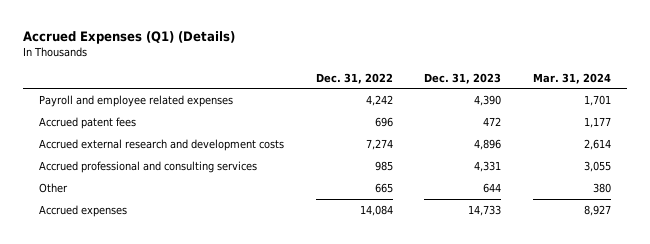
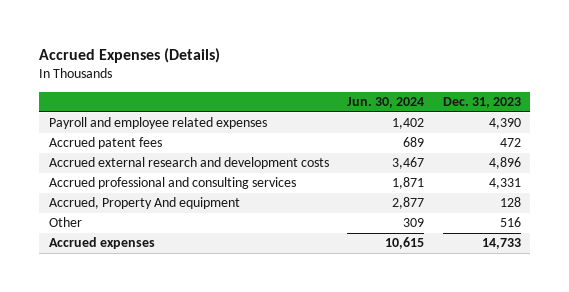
- Accrued Expenses (Q1) (Details)
+ Accrued Expenses (Details)
- | Dec. 31, 2022 | Dec. 31, 2023 | Mar. 31, 2024
+ | Jun. 30, 2024 | Dec. 31, 2023
- Other | 665 | 644 | 380
+ Accrued, Property And equipment | 2,877 | 128
+ Other | 309 | 516

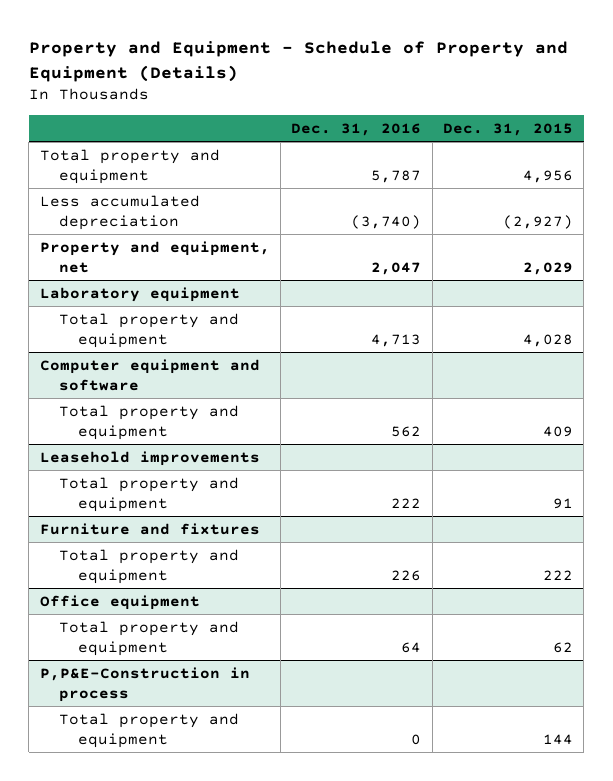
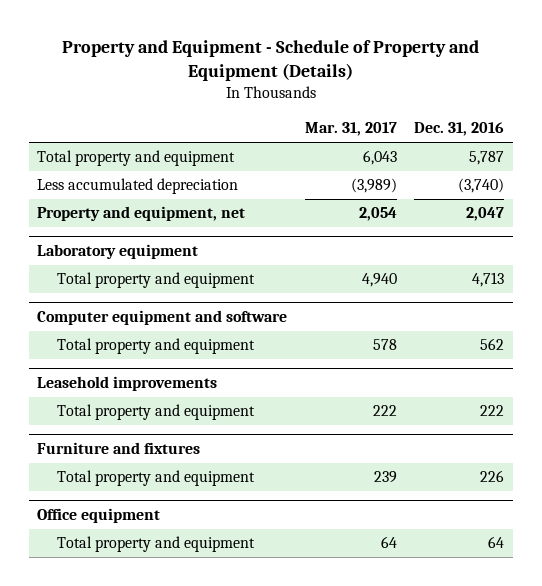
- | Dec. 31, 2016 | Dec. 31, 2015
+ | Mar. 31, 2017 | Dec. 31, 2016
- P,P&E-Construction in process
- Total property and equipment | 0 | 144

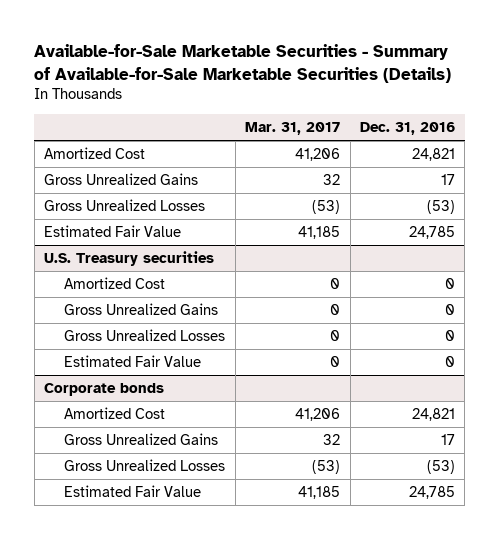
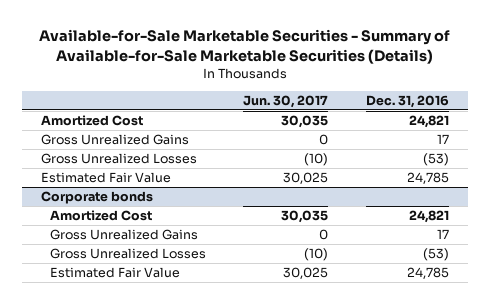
- | Mar. 31, 2017 | Dec. 31, 2016
+ | Jun. 30, 2017 | Dec. 31, 2016
- U.S. Treasury securities
- Amortized Cost | 0 | 0
- Gross Unrealized Gains | 0 | 0
- Gross Unrealized Losses | 0 | 0
- Estimated Fair Value | 0 | 0

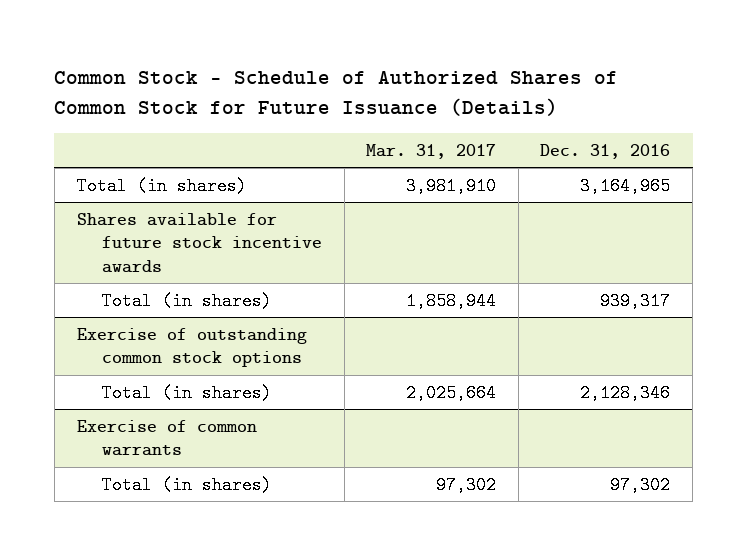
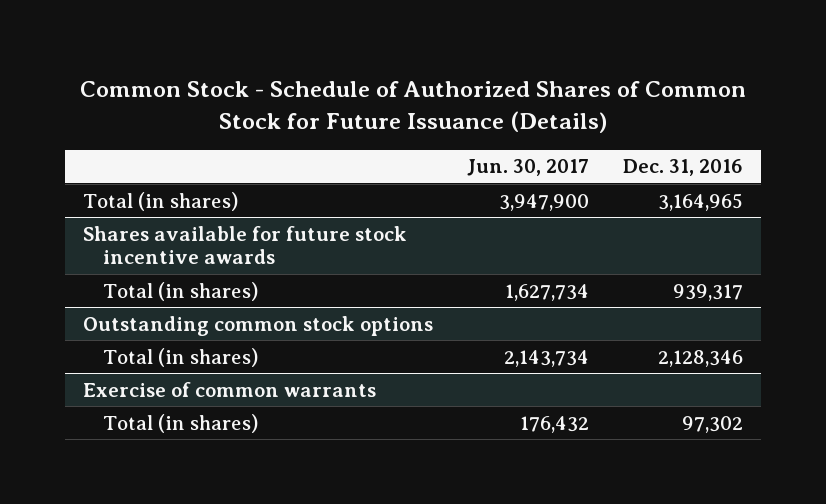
- | Mar. 31, 2017 | Dec. 31, 2016
+ | Jun. 30, 2017 | Dec. 31, 2016
- Exercise of outstanding common stock options
+ Outstanding common stock options

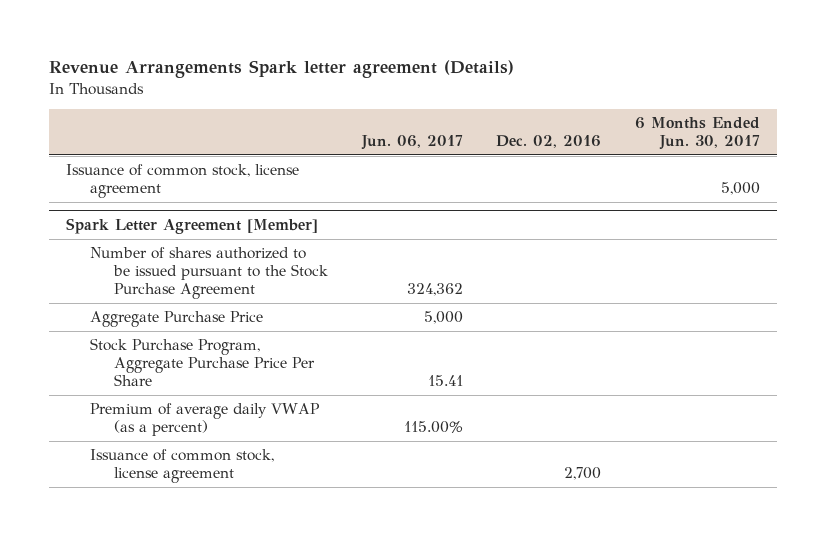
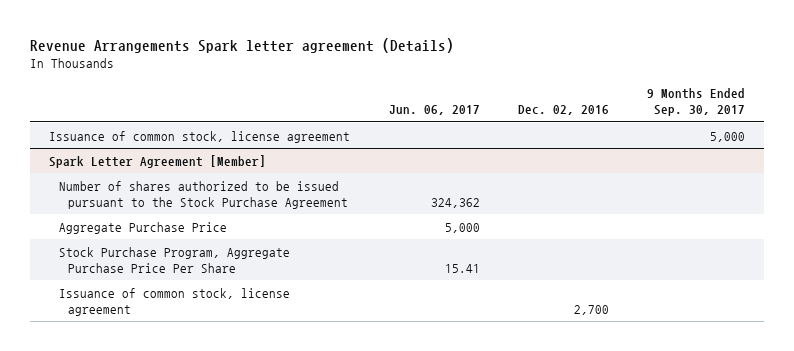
- | Jun. 06, 2017 | Dec. 02, 2016 | 6 Months Ended Jun. 30, 2017
+ | Jun. 06, 2017 | Dec. 02, 2016 | 9 Months Ended Sep. 30, 2017
@ Spark Letter Agreement [Member]
- Premium of average daily VWAP (as a percent) | 115.00% | |

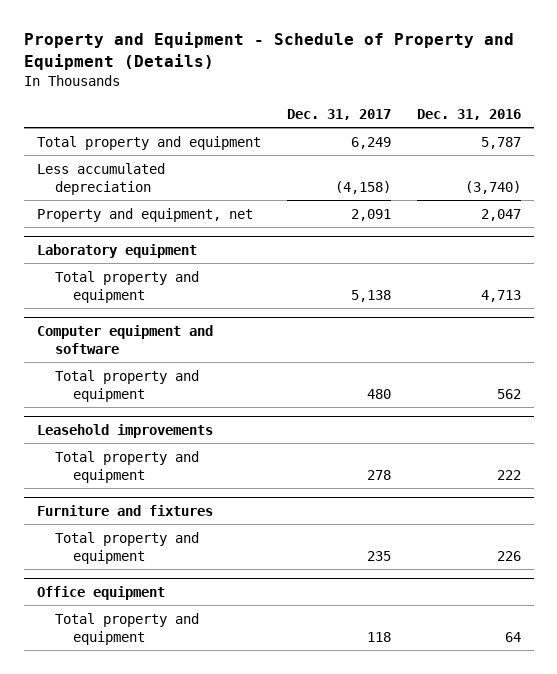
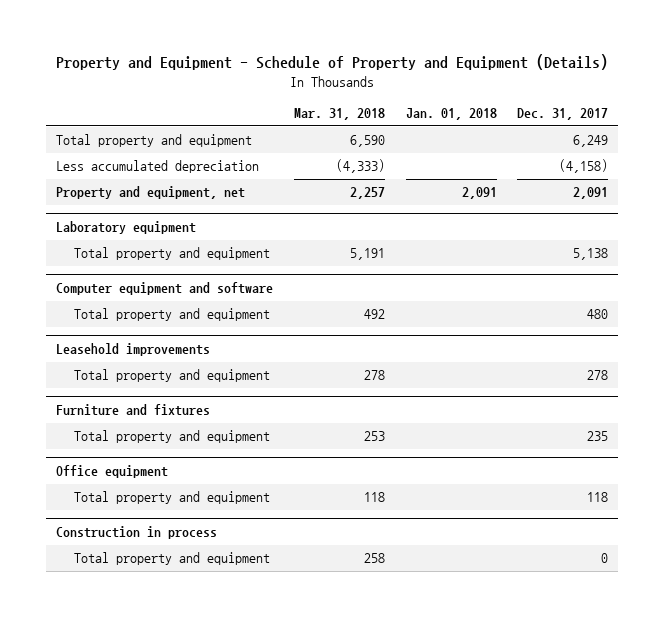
- | Dec. 31, 2017 | Dec. 31, 2016
+ | Mar. 31, 2018 | Jan. 01, 2018 | Dec. 31, 2017
+ Construction in process
+ Total property and equipment | 258 | | 0

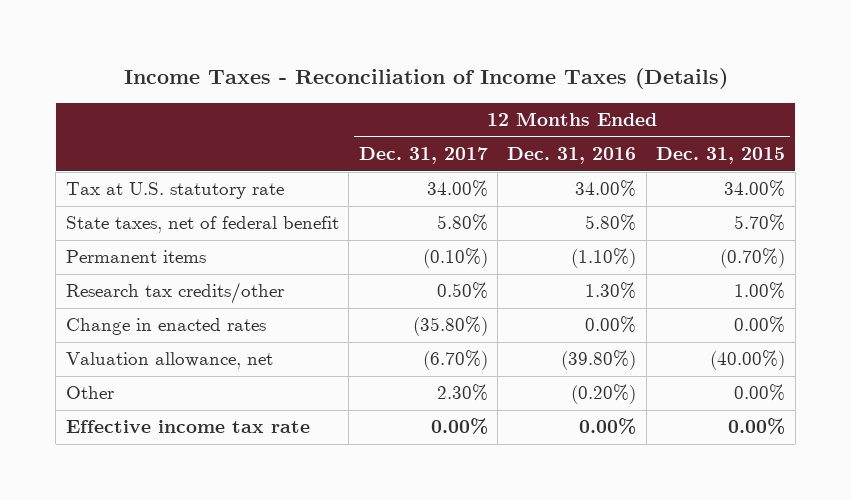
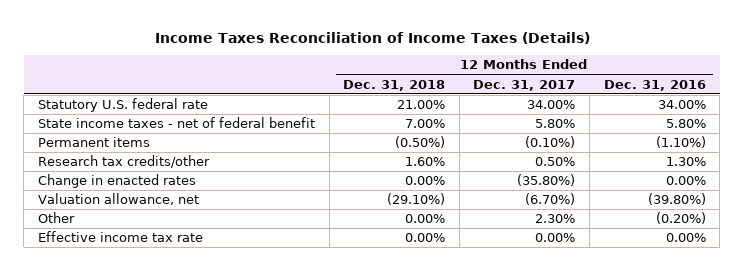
- Income Taxes - Reconciliation of Income Taxes (Details)
+ Income Taxes Reconciliation of Income Taxes (Details)
- | 12 Months Ended Dec. 31, 2017 | 12 Months Ended Dec. 31, 2016 | 12 Months Ended Dec. 31, 2015
+ | 12 Months Ended Dec. 31, 2018 | 12 Months Ended Dec. 31, 2017 | 12 Months Ended Dec. 31, 2016
- Tax at U.S. statutory rate | 34.00% | 34.00% | 34.00%
- State taxes, net of federal benefit | 5.80% | 5.80% | 5.70%
+ Statutory U.S. federal rate | 21.00% | 34.00% | 34.00%
+ State income taxes - net of federal benefit | 7.00% | 5.80% | 5.80%

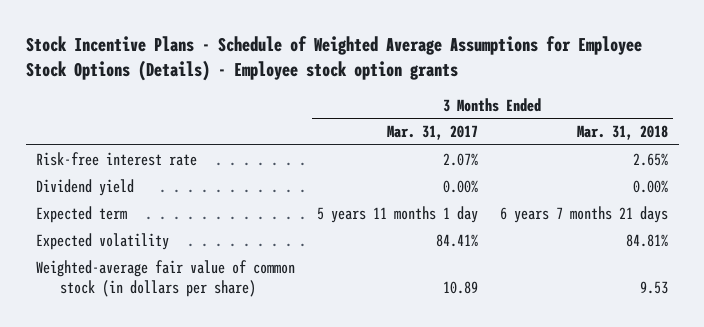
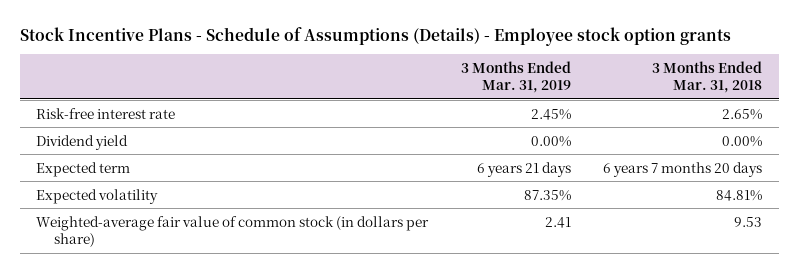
- Stock Incentive Plans - Schedule of Weighted Average Assumptions for Employee Stock Options (Details) - Employee stock option grants
+ Stock Incentive Plans - Schedule of Assumptions (Details) - Employee stock option grants
- | 3 Months Ended Mar. 31, 2017 | 3 Months Ended Mar. 31, 2018
+ | 3 Months Ended Mar. 31, 2019 | 3 Months Ended Mar. 31, 2018
- Expected term | 5 years 11 months 1 day | 6 years 7 months 21 days
+ Expected term | 6 years 21 days | 6 years 7 months 20 days

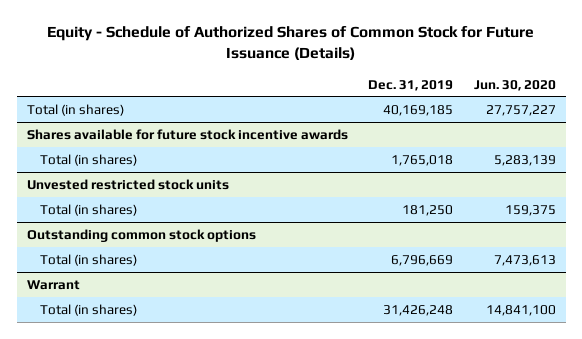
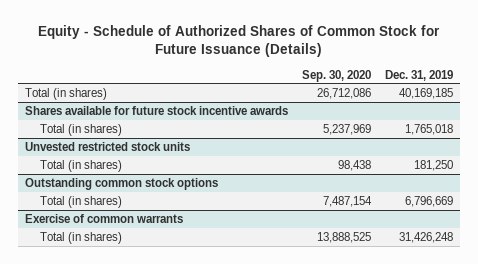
- | Dec. 31, 2019 | Jun. 30, 2020
+ | Sep. 30, 2020 | Dec. 31, 2019
- Warrant
+ Exercise of common warrants

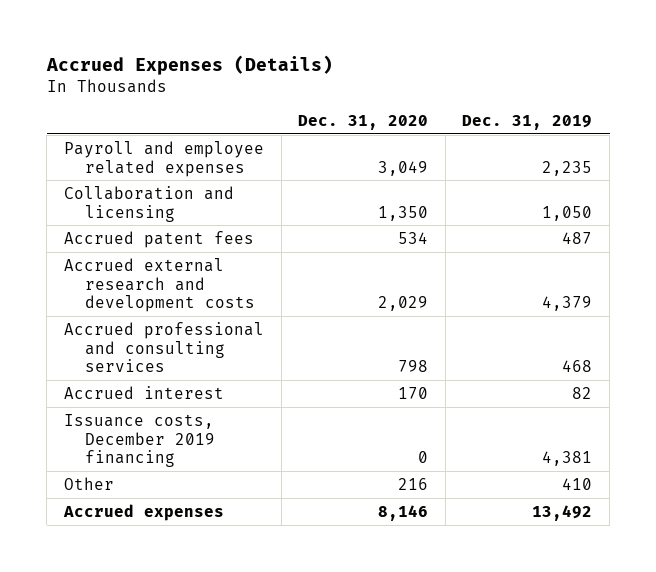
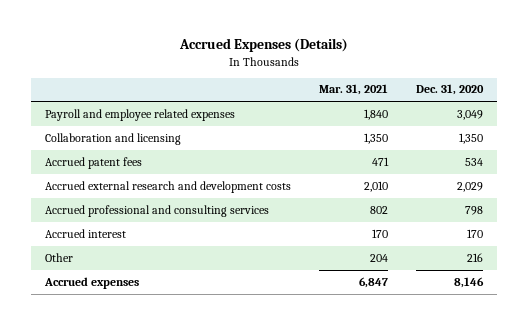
- | Dec. 31, 2020 | Dec. 31, 2019
+ | Mar. 31, 2021 | Dec. 31, 2020
- Issuance costs, December 2019 financing | 0 | 4,381

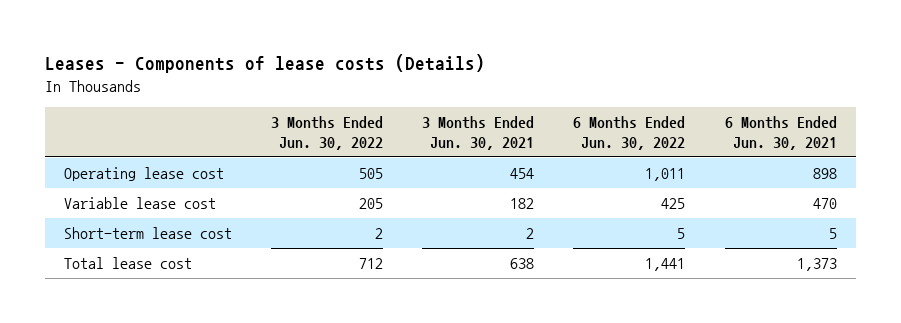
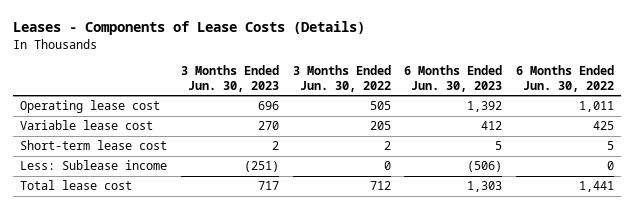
- Leases - Components of lease costs (Details)
+ Leases - Components of Lease Costs (Details)
- | 3 Months Ended Jun. 30, 2022 | 3 Months Ended Jun. 30, 2021 | 6 Months Ended Jun. 30, 2022 | 6 Months Ended Jun. 30, 2021
+ | 3 Months Ended Jun. 30, 2023 | 3 Months Ended Jun. 30, 2022 | 6 Months Ended Jun. 30, 2023 | 6 Months Ended Jun. 30, 2022
+ Less: Sublease income | (251) | 0 | (506) | 0

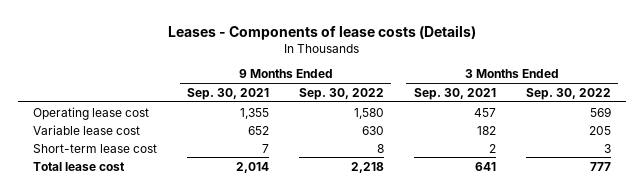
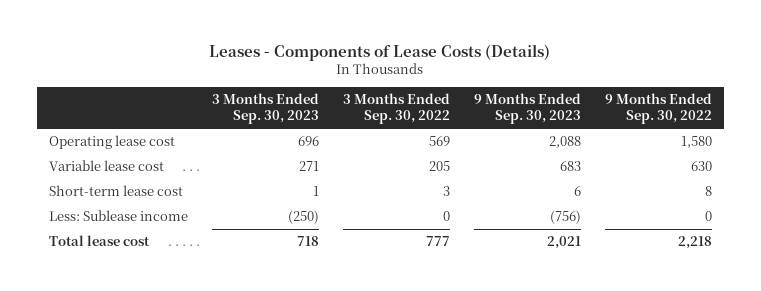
- Leases - Components of lease costs (Details)
+ Leases - Components of Lease Costs (Details)
- | 9 Months Ended Sep. 30, 2021 | 9 Months Ended Sep. 30, 2022 | 3 Months Ended Sep. 30, 2021 | 3 Months Ended Sep. 30, 2022
+ | 3 Months Ended Sep. 30, 2023 | 3 Months Ended Sep. 30, 2022 | 9 Months Ended Sep. 30, 2023 | 9 Months Ended Sep. 30, 2022
+ Less: Sublease income | (250) | 0 | (756) | 0

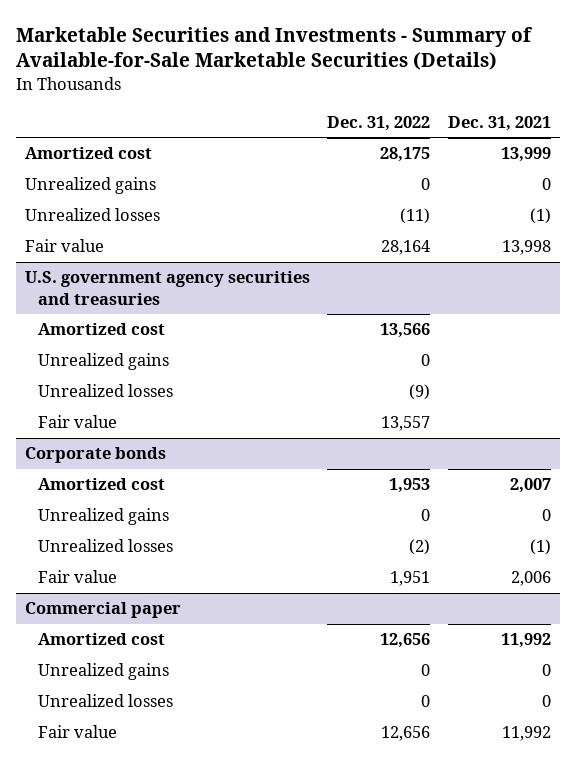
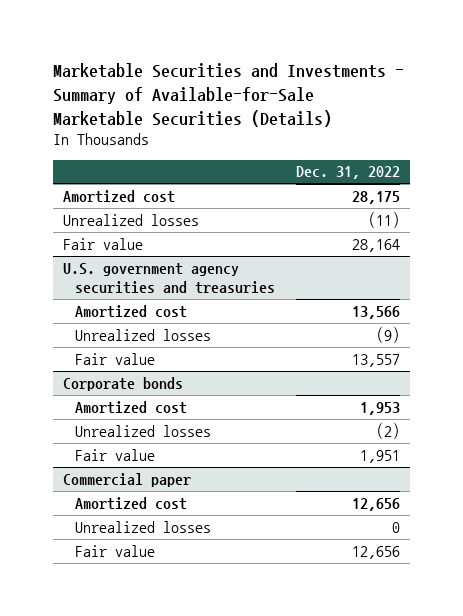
- | Dec. 31, 2022 | Dec. 31, 2021
+ | Dec. 31, 2022
- Unrealized gains | 0 | 0
@ U.S. government agency securities and treasuries
- Unrealized gains | 0 |
@ Corporate bonds
- Unrealized gains | 0 | 0
@ Commercial paper
- Unrealized gains | 0 | 0

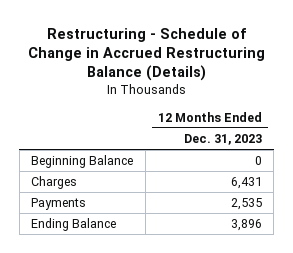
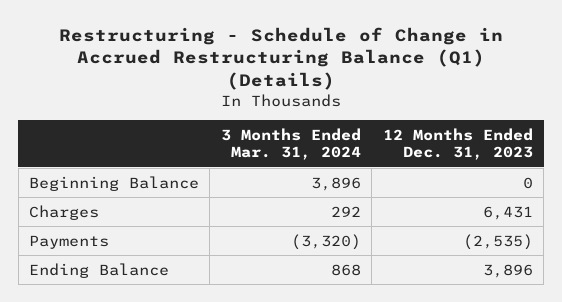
- Restructuring - Schedule of Change in Accrued Restructuring Balance (Details)
+ Restructuring - Schedule of Change in Accrued Restructuring Balance (Q1) (Details)
- | 12 Months Ended Dec. 31, 2023
+ | 3 Months Ended Mar. 31, 2024 | 12 Months Ended Dec. 31, 2023
- Payments | 2,535
+ Payments | (3,320) | (2,535)

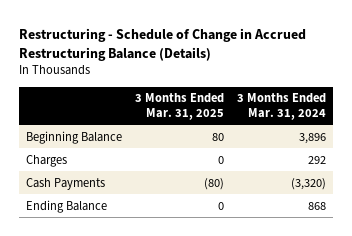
- Restructuring - Schedule of Change in Accrued Restructuring Balance (Q1) (Details)
+ Restructuring - Schedule of Change in Accrued Restructuring Balance (Details)
- | 3 Months Ended Mar. 31, 2024 | 12 Months Ended Dec. 31, 2023
+ | 3 Months Ended Mar. 31, 2025 | 3 Months Ended Mar. 31, 2024
- Payments | (3,320) | (2,535)
+ Cash Payments | (80) | (3,320)

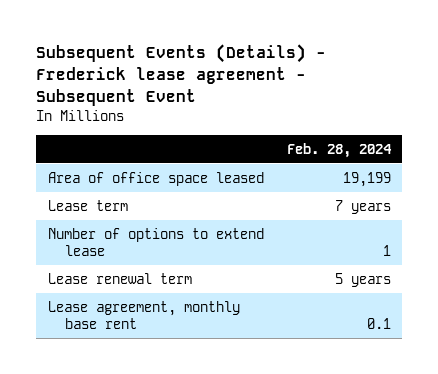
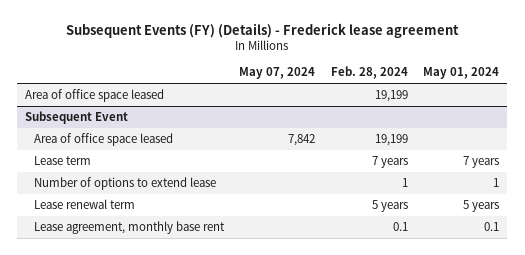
- Subsequent Events (Details) - Frederick lease agreement - Subsequent Event
+ Subsequent Events (FY) (Details) - Frederick lease agreement
- | Feb. 28, 2024
+ | May 07, 2024 | Feb. 28, 2024 | May 01, 2024
+ Subsequent Event
+ Area of office space leased | 7,842 | 19,199 |

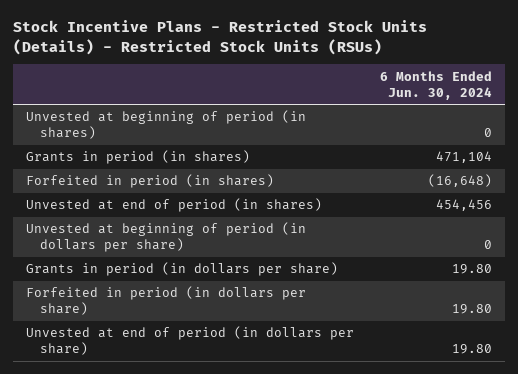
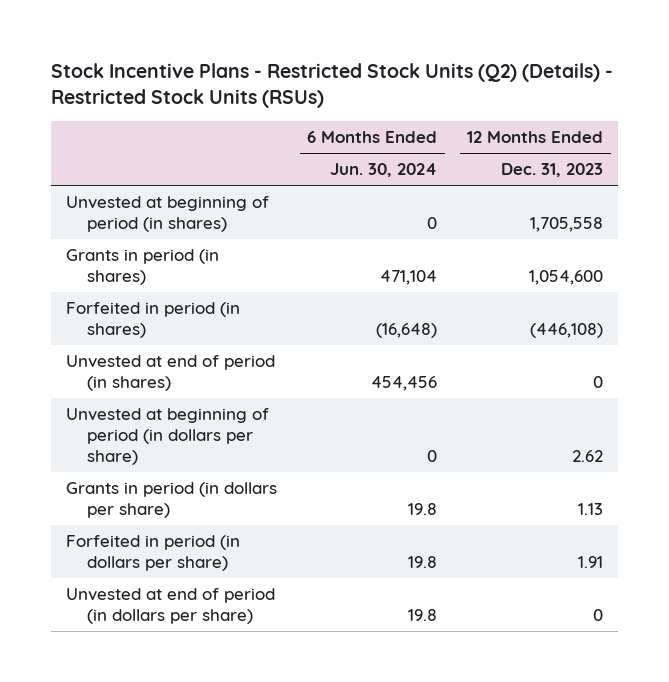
- Stock Incentive Plans - Restricted Stock Units (Details) - Restricted Stock Units (RSUs)
+ Stock Incentive Plans - Restricted Stock Units (Q2) (Details) - Restricted Stock Units (RSUs)
- | 6 Months Ended Jun. 30, 2024
+ | 6 Months Ended Jun. 30, 2024 | 12 Months Ended Dec. 31, 2023
- Grants in period (in dollars per share) | 19.80
- Forfeited in period (in dollars per share) | 19.80
- Unvested at end of period (in dollars per share) | 19.80
+ Grants in period (in dollars per share) | 19.8 | 1.13
+ Forfeited in period (in dollars per share) | 19.8 | 1.91
+ Unvested at end of period (in dollars per share) | 19.8 | 0

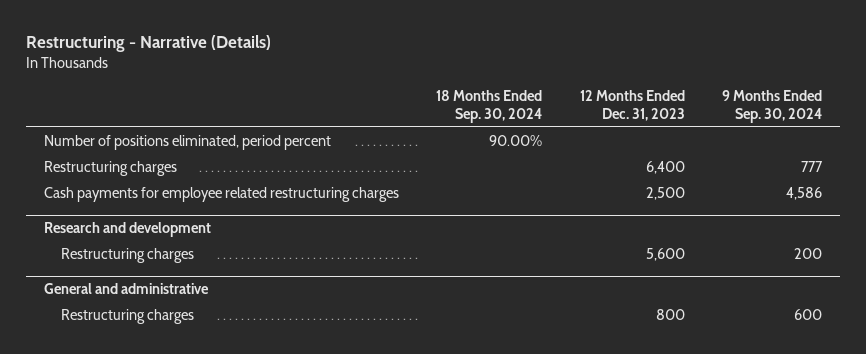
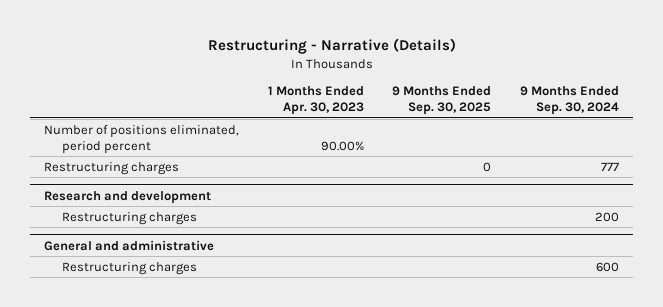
- | 18 Months Ended Sep. 30, 2024 | 12 Months Ended Dec. 31, 2023 | 9 Months Ended Sep. 30, 2024
+ | 1 Months Ended Apr. 30, 2023 | 9 Months Ended Sep. 30, 2025 | 9 Months Ended Sep. 30, 2024
- Cash payments for employee related restructuring charges | | 2,500 | 4,586

